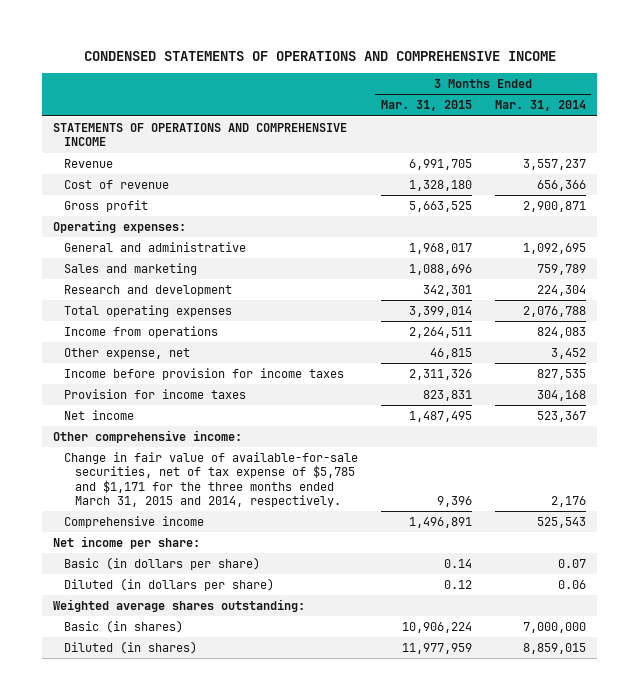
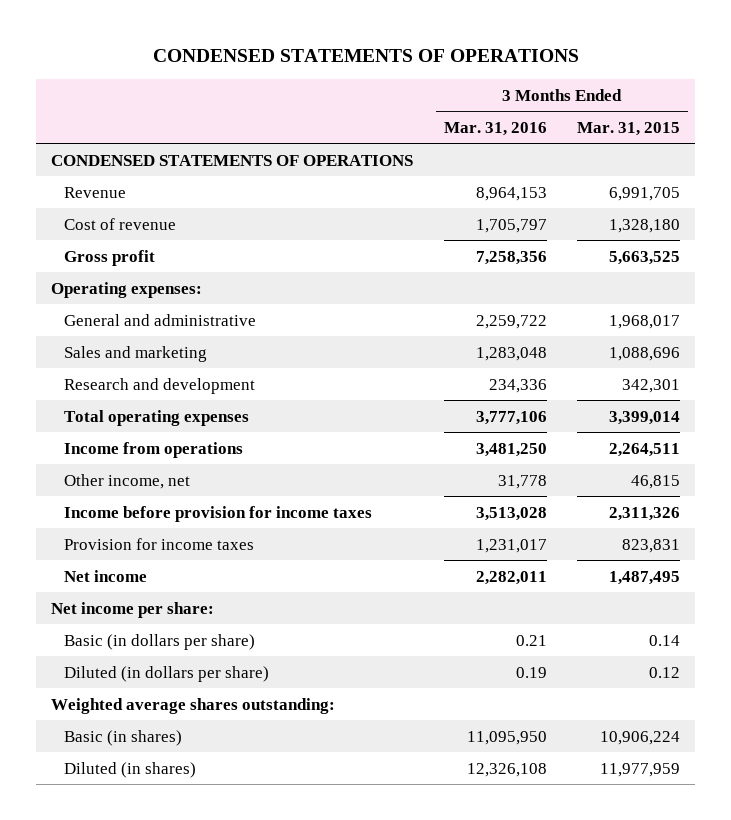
- CONDENSED STATEMENTS OF OPERATIONS AND COMPREHENSIVE INCOME
+ CONDENSED STATEMENTS OF OPERATIONS
- | 3 Months Ended Mar. 31, 2015 | 3 Months Ended Mar. 31, 2014
+ | 3 Months Ended Mar. 31, 2016 | 3 Months Ended Mar. 31, 2015
- STATEMENTS OF OPERATIONS AND COMPREHENSIVE INCOME
+ CONDENSED STATEMENTS OF OPERATIONS
- Other expense, net | 46,815 | 3,452
+ Other income, net | 31,778 | 46,815
- Other comprehensive income:
- Change in fair value of available-for-sale securities, net of tax expense of $5,785 and $1,171 for the three months ended March 31, 2015 and 2014, respectively. | 9,396 | 2,176
- Comprehensive income | 1,496,891 | 525,543

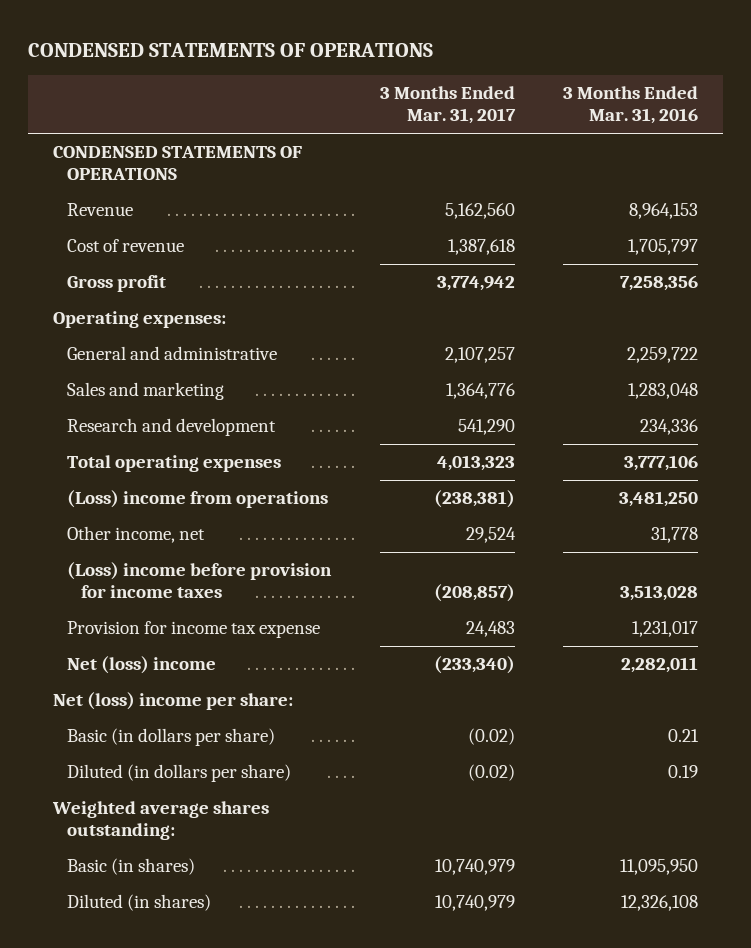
- | 3 Months Ended Mar. 31, 2016 | 3 Months Ended Mar. 31, 2015
+ | 3 Months Ended Mar. 31, 2017 | 3 Months Ended Mar. 31, 2016
- Income from operations | 3,481,250 | 2,264,511
+ (Loss) income from operations | (238,381) | 3,481,250
- Income before provision for income taxes | 3,513,028 | 2,311,326
- Provision for income taxes | 1,231,017 | 823,831
- Net income | 2,282,011 | 1,487,495
- Net income per share:
+ (Loss) income before provision for income taxes | (208,857) | 3,513,028
+ Provision for income tax expense | 24,483 | 1,231,017
+ Net (loss) income | (233,340) | 2,282,011
+ Net (loss) income per share:

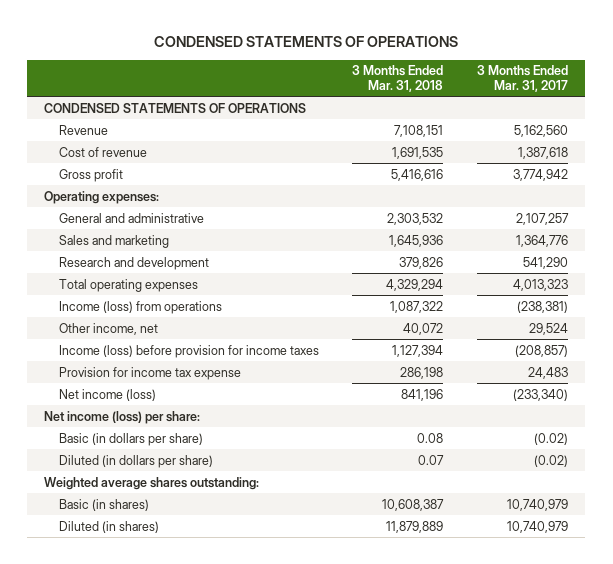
- | 3 Months Ended Mar. 31, 2017 | 3 Months Ended Mar. 31, 2016
+ | 3 Months Ended Mar. 31, 2018 | 3 Months Ended Mar. 31, 2017
- (Loss) income from operations | (238,381) | 3,481,250
+ Income (loss) from operations | 1,087,322 | (238,381)
- (Loss) income before provision for income taxes | (208,857) | 3,513,028
+ Income (loss) before provision for income taxes | 1,127,394 | (208,857)
- Net (loss) income | (233,340) | 2,282,011
- Net (loss) income per share:
+ Net income (loss) | 841,196 | (233,340)
+ Net income (loss) per share:

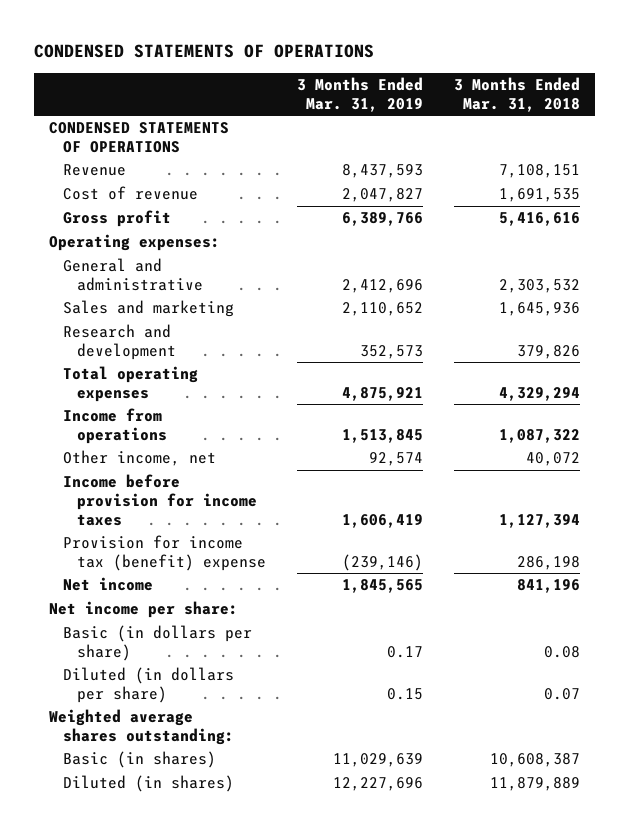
- | 3 Months Ended Mar. 31, 2018 | 3 Months Ended Mar. 31, 2017
+ | 3 Months Ended Mar. 31, 2019 | 3 Months Ended Mar. 31, 2018
- Income (loss) from operations | 1,087,322 | (238,381)
+ Income from operations | 1,513,845 | 1,087,322
- Income (loss) before provision for income taxes | 1,127,394 | (208,857)
- Provision for income tax expense | 286,198 | 24,483
- Net income (loss) | 841,196 | (233,340)
- Net income (loss) per share:
+ Income before provision for income taxes | 1,606,419 | 1,127,394
+ Provision for income tax (benefit) expense | (239,146) | 286,198
+ Net income | 1,845,565 | 841,196
+ Net income per share:

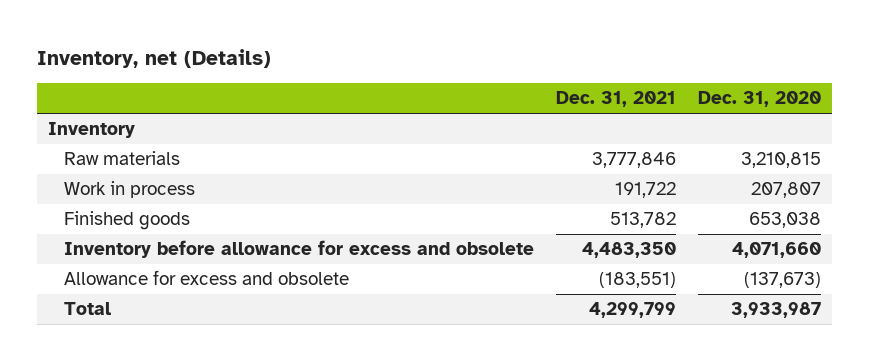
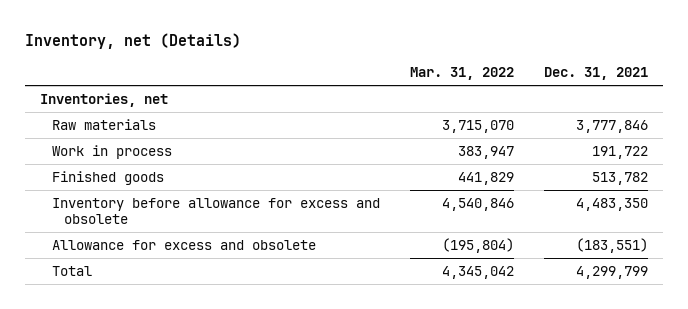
- | Dec. 31, 2021 | Dec. 31, 2020
+ | Mar. 31, 2022 | Dec. 31, 2021
- Inventory
+ Inventories, net

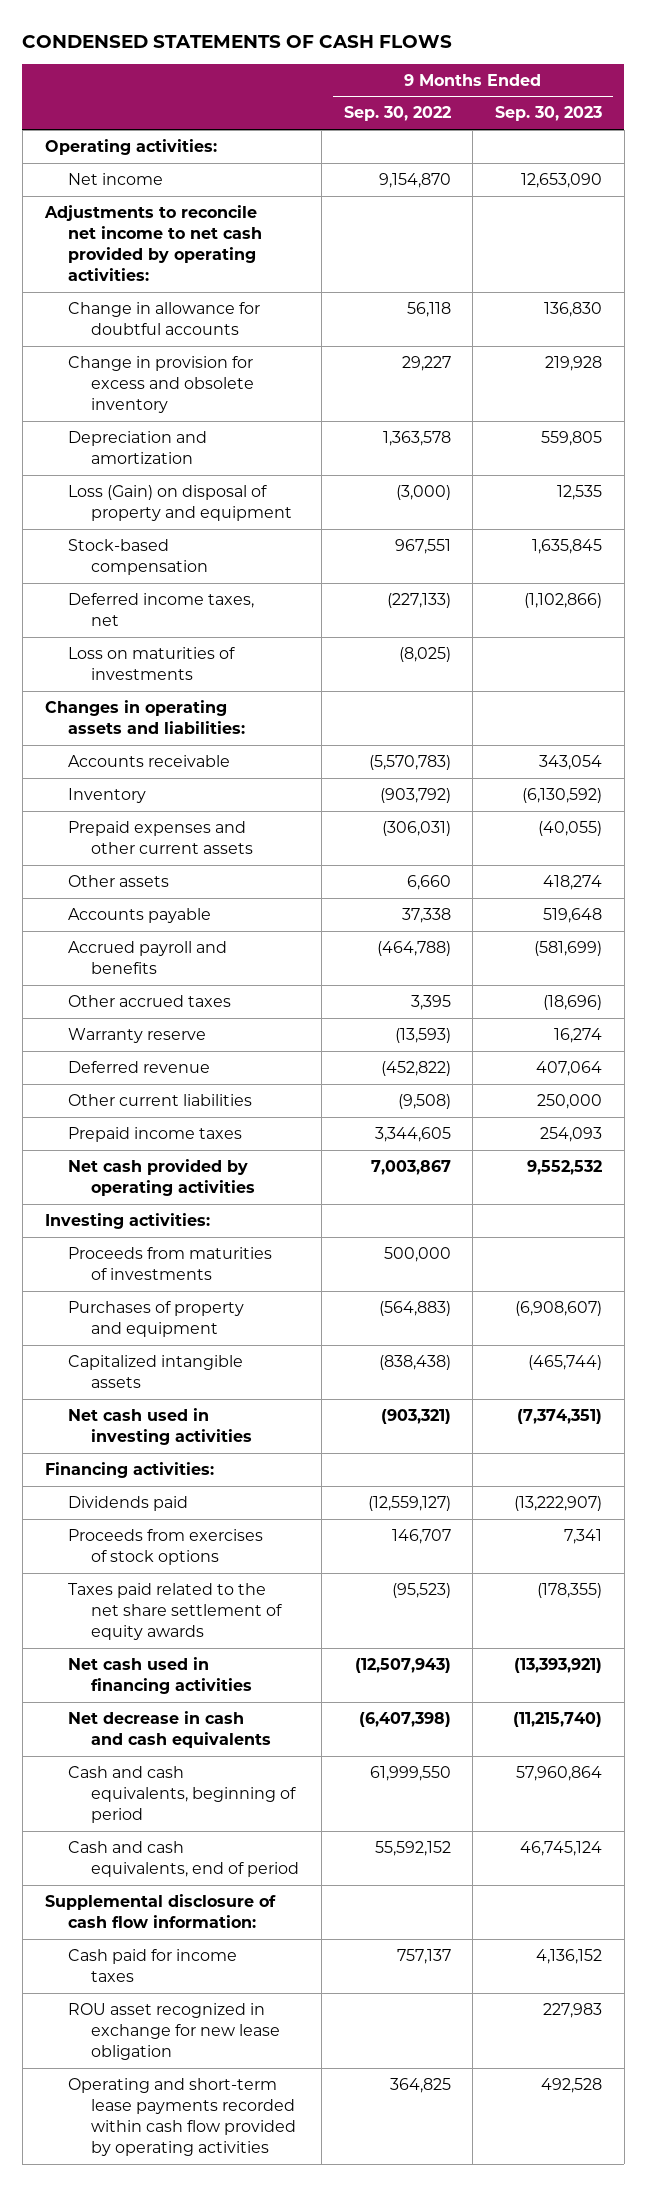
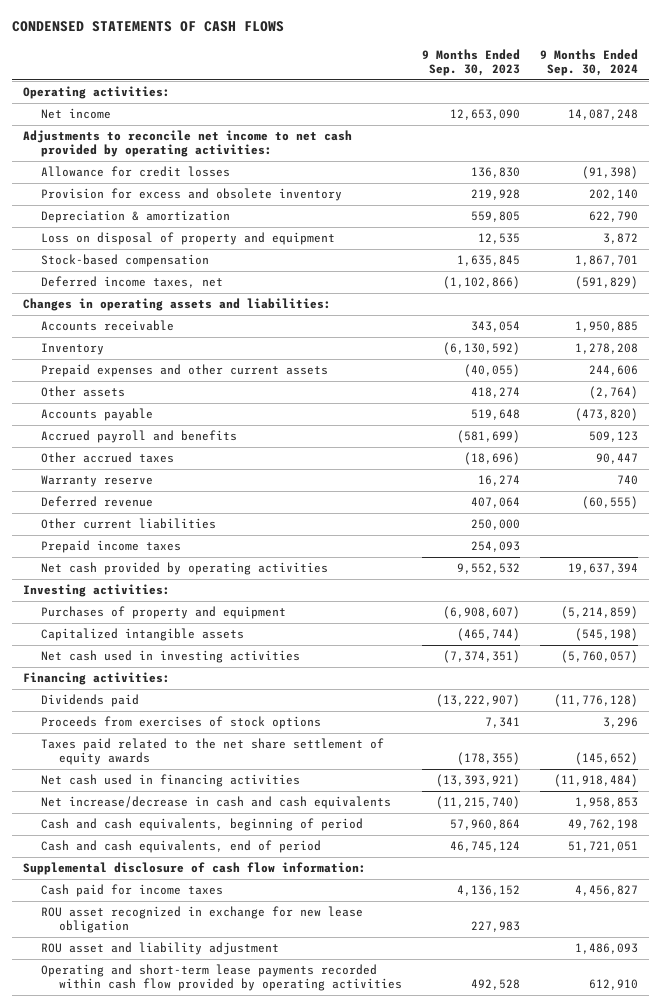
- | 9 Months Ended Sep. 30, 2022 | 9 Months Ended Sep. 30, 2023
+ | 9 Months Ended Sep. 30, 2023 | 9 Months Ended Sep. 30, 2024
- Change in allowance for doubtful accounts | 56,118 | 136,830
- Change in provision for excess and obsolete inventory | 29,227 | 219,928
- Depreciation and amortization | 1,363,578 | 559,805
- Loss (Gain) on disposal of property and equipment | (3,000) | 12,535
+ Allowance for credit losses | 136,830 | (91,398)
+ Provision for excess and obsolete inventory | 219,928 | 202,140
+ Depreciation & amortization | 559,805 | 622,790
+ Loss on disposal of property and equipment | 12,535 | 3,872
- Loss on maturities of investments | (8,025) |
- Proceeds from maturities of investments | 500,000 |
- Net decrease in cash and cash equivalents | (6,407,398) | (11,215,740)
+ Net increase/decrease in cash and cash equivalents | (11,215,740) | 1,958,853
+ ROU asset and liability adjustment | | 1,486,093

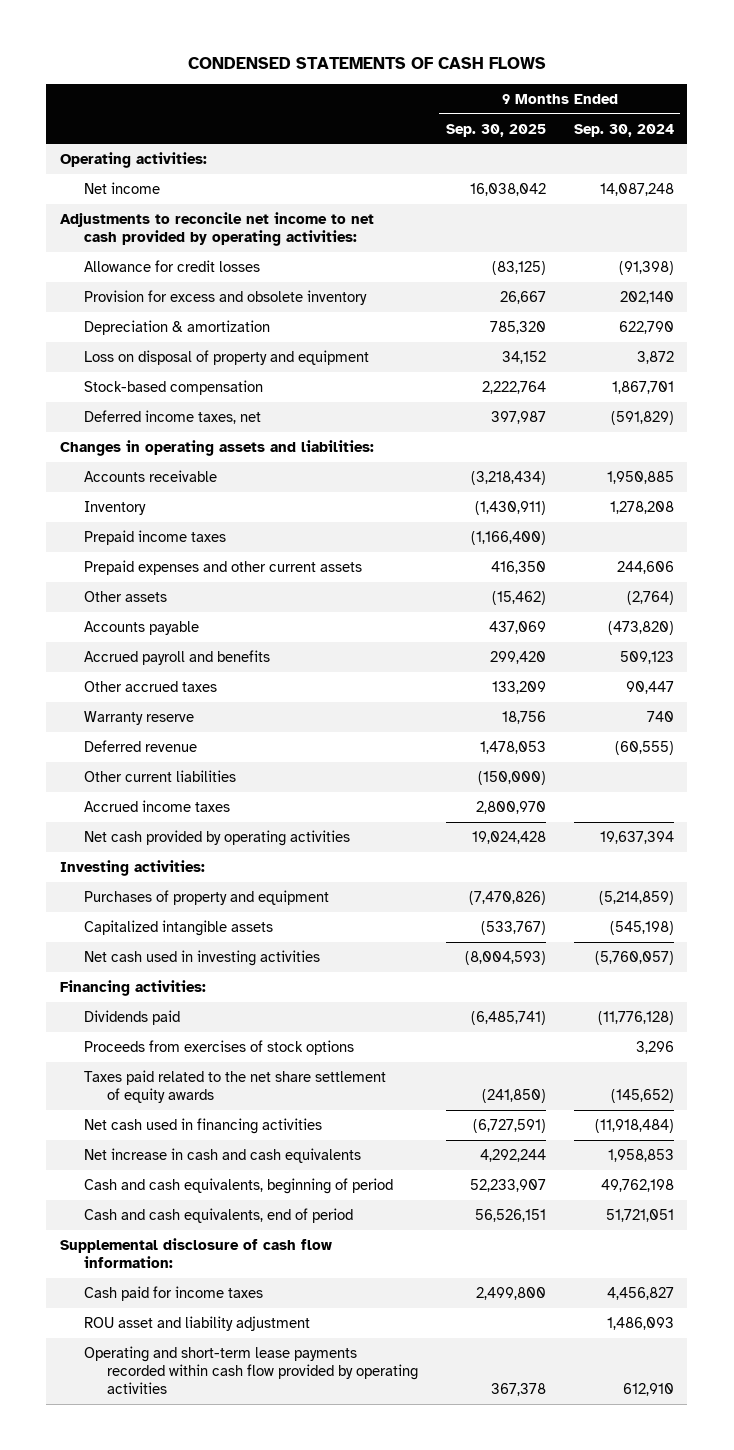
- | 9 Months Ended Sep. 30, 2023 | 9 Months Ended Sep. 30, 2024
+ | 9 Months Ended Sep. 30, 2025 | 9 Months Ended Sep. 30, 2024
moved up: Prepaid income taxes | (1,166,400) |
+ Accrued income taxes | 2,800,970 |
- Net increase/decrease in cash and cash equivalents | (11,215,740) | 1,958,853
+ Net increase in cash and cash equivalents | 4,292,244 | 1,958,853
- ROU asset recognized in exchange for new lease obligation | 227,983 |

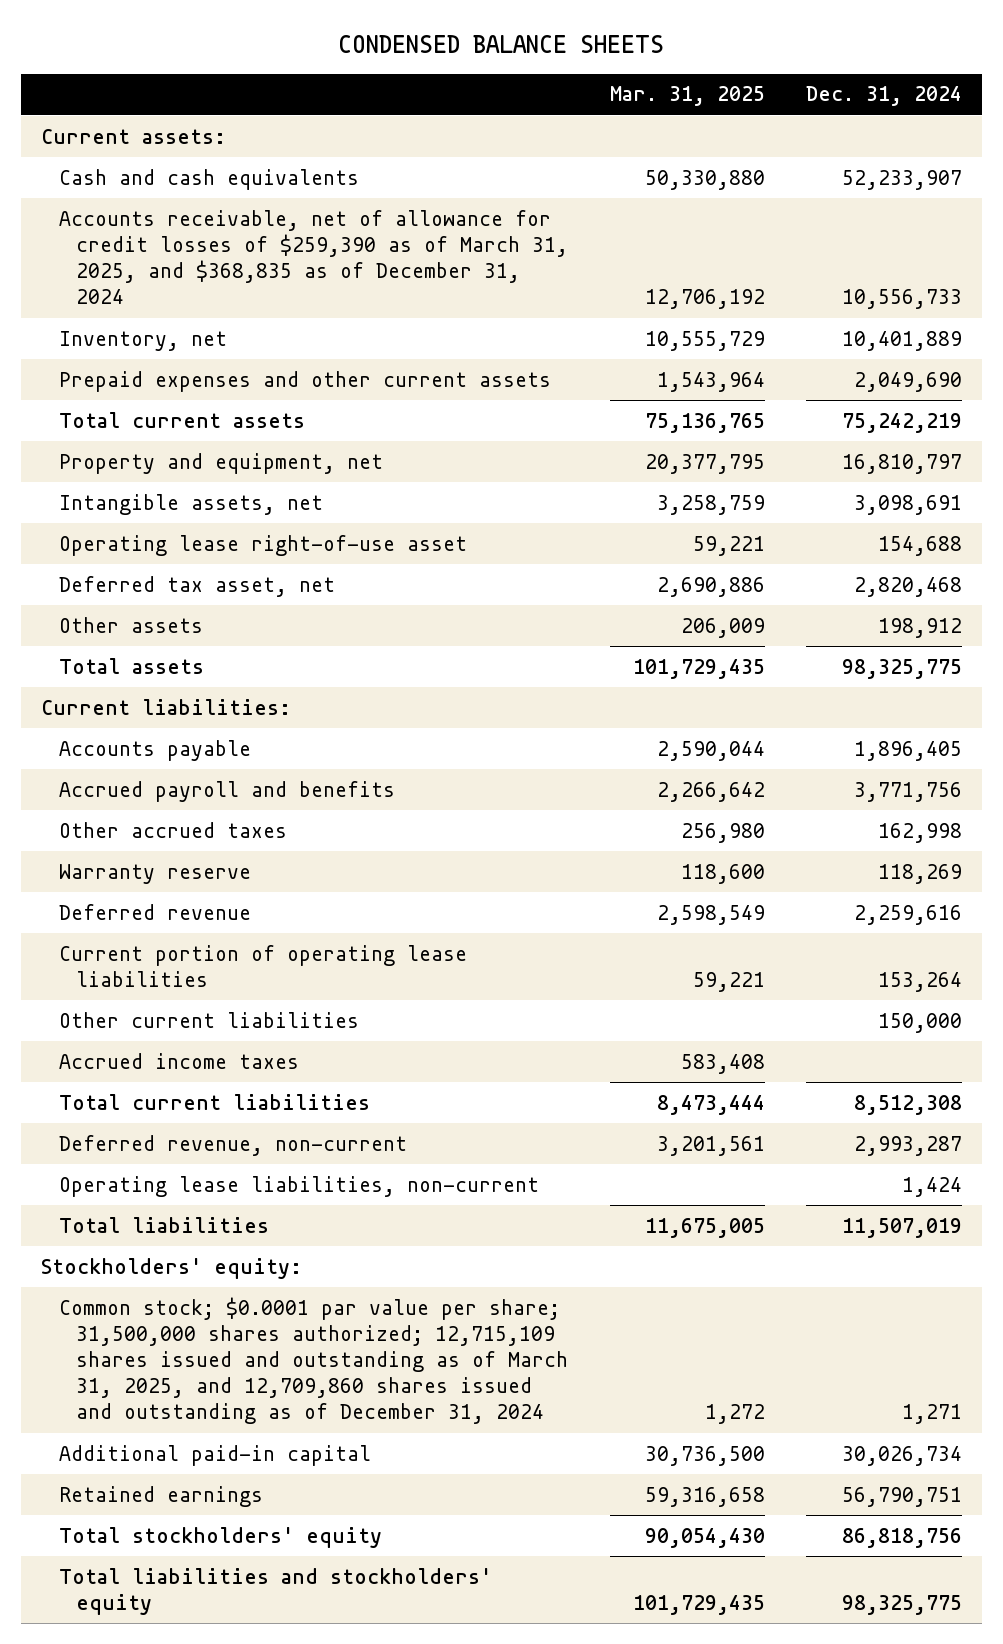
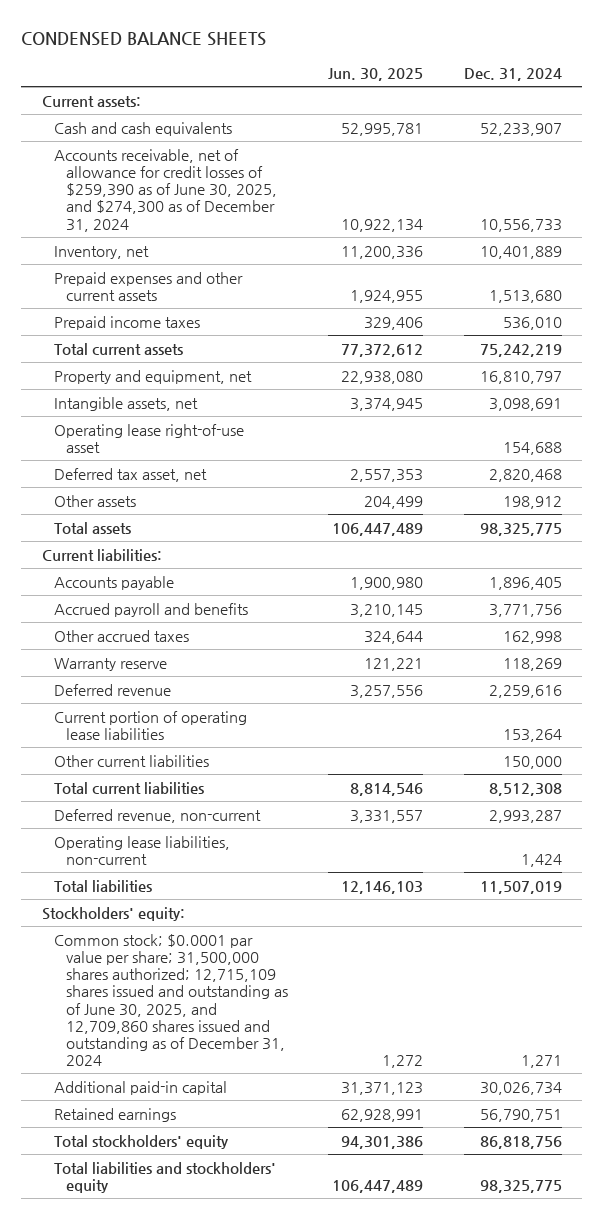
- | Mar. 31, 2025 | Dec. 31, 2024
+ | Jun. 30, 2025 | Dec. 31, 2024
- Accounts receivable, net of allowance for credit losses of $259,390 as of March 31, 2025, and $368,835 as of December 31, 2024 | 12,706,192 | 10,556,733
+ Accounts receivable, net of allowance for credit losses of $259,390 as of June 30, 2025, and $274,300 as of December 31, 2024 | 10,922,134 | 10,556,733
- Prepaid expenses and other current assets | 1,543,964 | 2,049,690
+ Prepaid expenses and other current assets | 1,924,955 | 1,513,680
+ Prepaid income taxes | 329,406 | 536,010
- Accrued income taxes | 583,408 |
- Common stock; $0.0001 par value per share; 31,500,000 shares authorized; 12,715,109 shares issued and outstanding as of March 31, 2025, and 12,709,860 shares issued and outstanding as of December 31, 2024 | 1,272 | 1,271
+ Common stock; $0.0001 par value per share; 31,500,000 shares authorized; 12,715,109 shares issued and outstanding as of June 30, 2025, and 12,709,860 shares issued and outstanding as of December 31, 2024 | 1,272 | 1,271

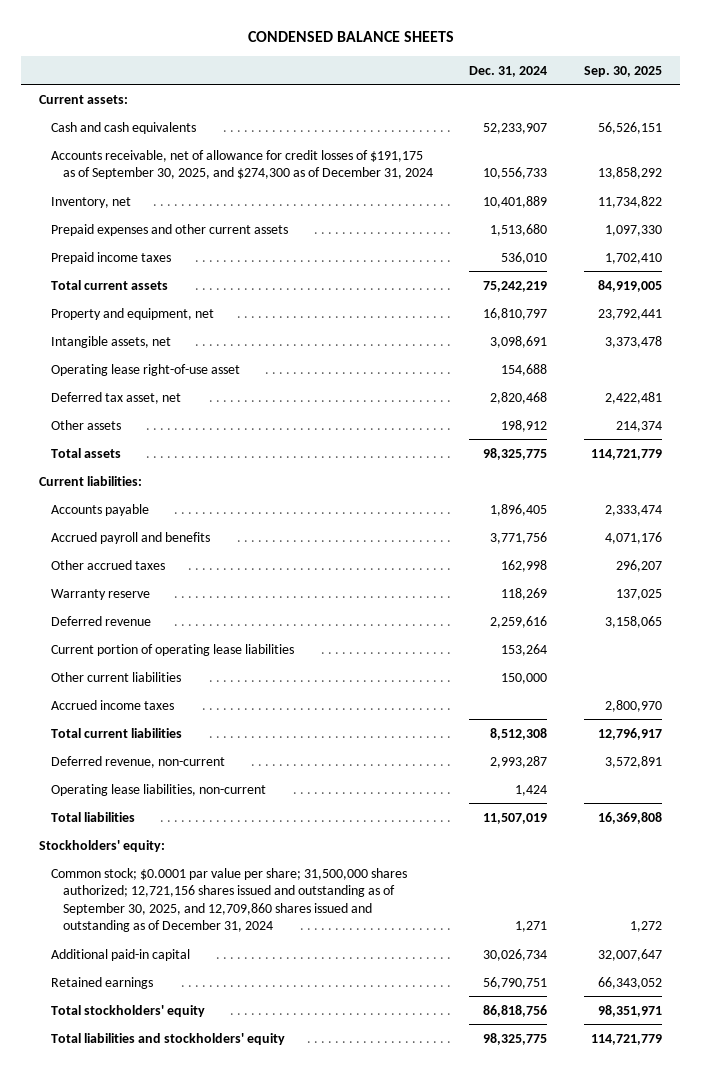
- | Jun. 30, 2025 | Dec. 31, 2024
+ | Dec. 31, 2024 | Sep. 30, 2025
- Accounts receivable, net of allowance for credit losses of $259,390 as of June 30, 2025, and $274,300 as of December 31, 2024 | 10,922,134 | 10,556,733
+ Accounts receivable, net of allowance for credit losses of $191,175 as of September 30, 2025, and $274,300 as of December 31, 2024 | 10,556,733 | 13,858,292
+ Accrued income taxes | | 2,800,970
- Common stock; $0.0001 par value per share; 31,500,000 shares authorized; 12,715,109 shares issued and outstanding as of June 30, 2025, and 12,709,860 shares issued and outstanding as of December 31, 2024 | 1,272 | 1,271
+ Common stock; $0.0001 par value per share; 31,500,000 shares authorized; 12,721,156 shares issued and outstanding as of September 30, 2025, and 12,709,860 shares issued and outstanding as of December 31, 2024 | 1,271 | 1,272

